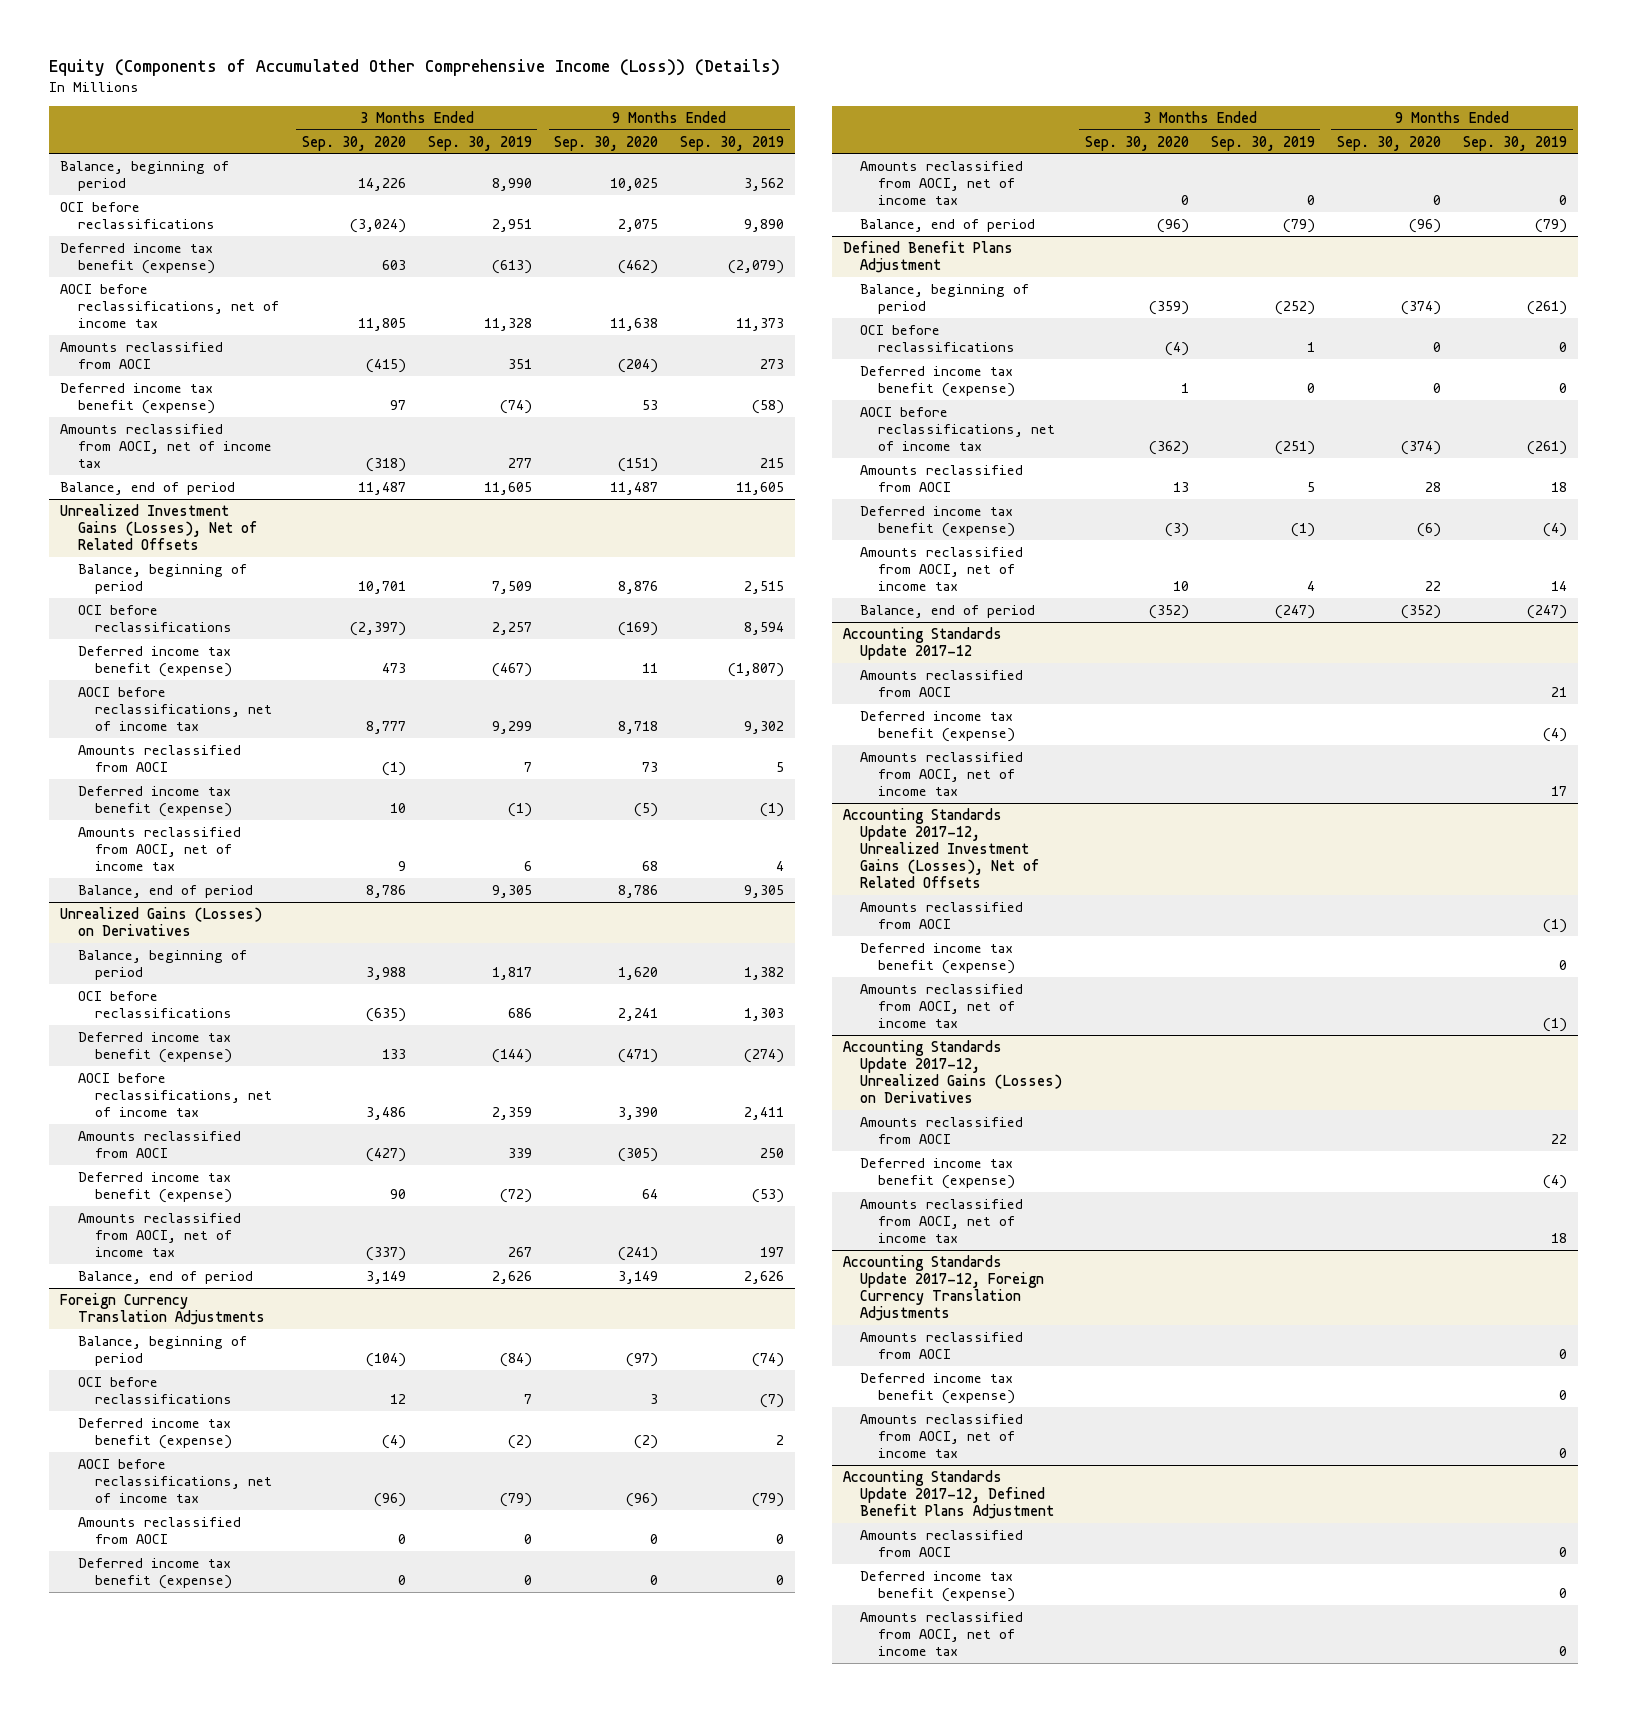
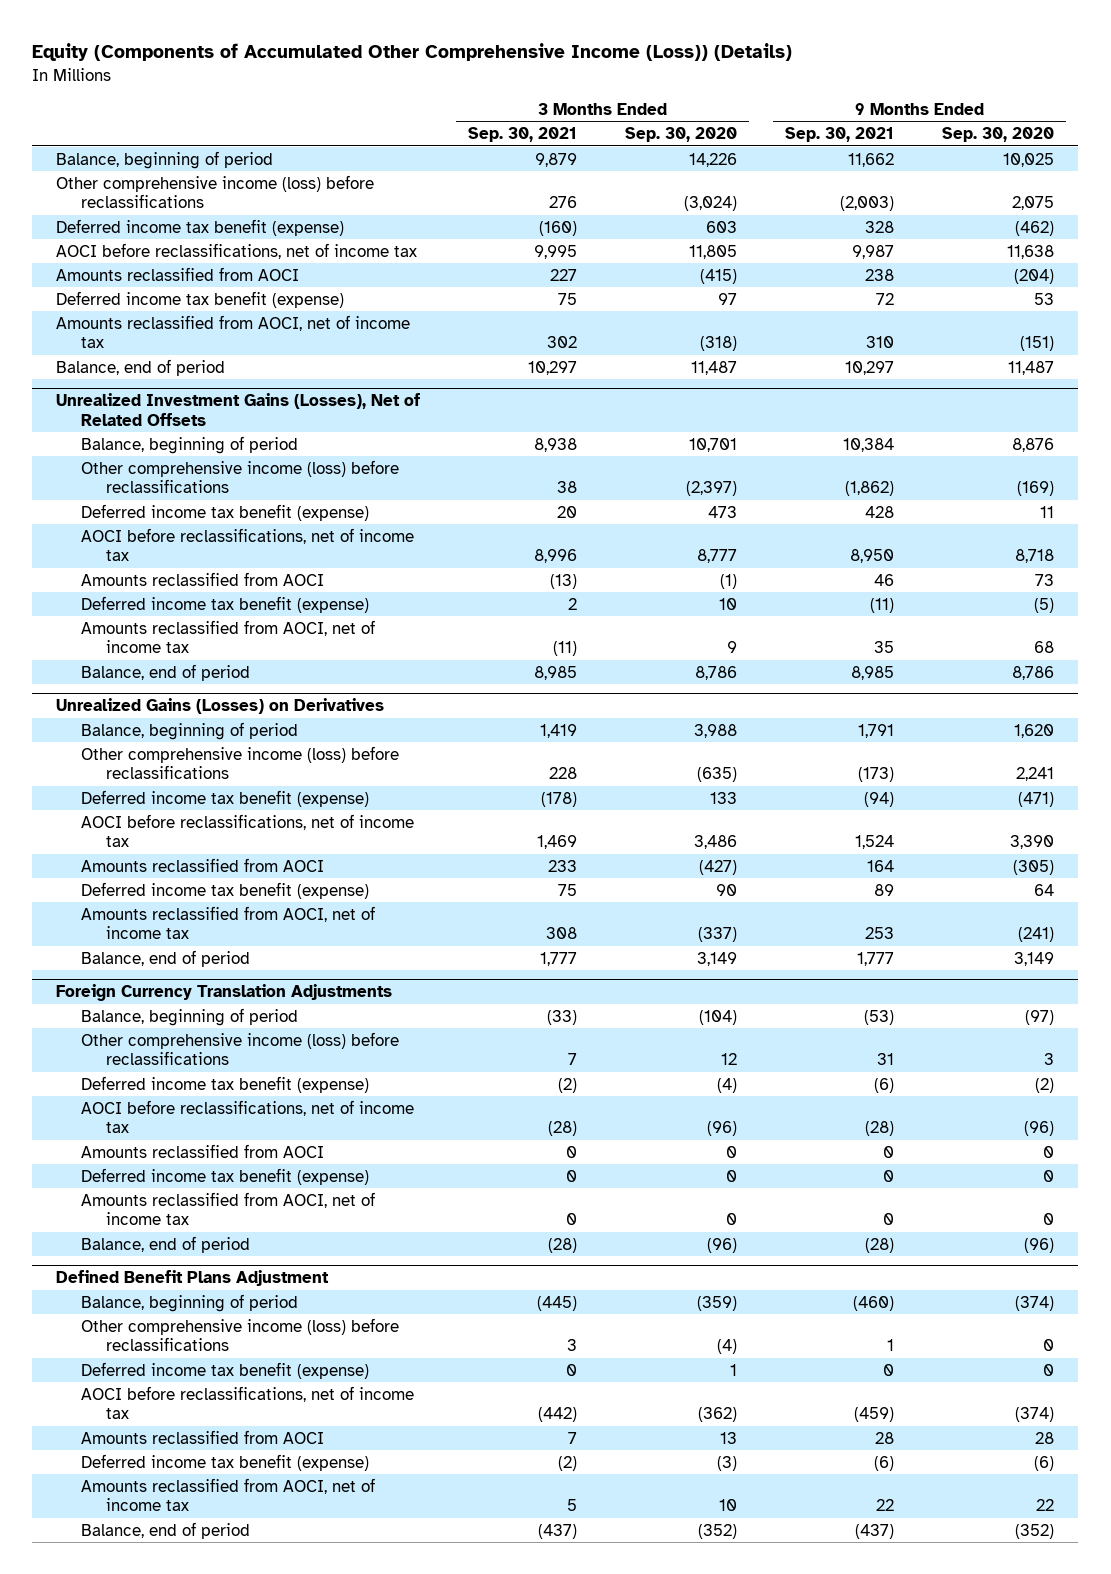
- | 3 Months Ended Sep. 30, 2020 | 3 Months Ended Sep. 30, 2019 | 9 Months Ended Sep. 30, 2020 | 9 Months Ended Sep. 30, 2019
+ | 3 Months Ended Sep. 30, 2021 | 3 Months Ended Sep. 30, 2020 | 9 Months Ended Sep. 30, 2021 | 9 Months Ended Sep. 30, 2020
- OCI before reclassifications | (3,024) | 2,951 | 2,075 | 9,890
+ Other comprehensive income (loss) before reclassifications | 276 | (3,024) | (2,003) | 2,075
@ Unrealized Investment Gains (Losses), Net of Related Offsets
- OCI before reclassifications | (2,397) | 2,257 | (169) | 8,594
+ Other comprehensive income (loss) before reclassifications | 38 | (2,397) | (1,862) | (169)
@ Unrealized Gains (Losses) on Derivatives
- OCI before reclassifications | (635) | 686 | 2,241 | 1,303
+ Other comprehensive income (loss) before reclassifications | 228 | (635) | (173) | 2,241
@ Foreign Currency Translation Adjustments
- OCI before reclassifications | 12 | 7 | 3 | (7)
+ Other comprehensive income (loss) before reclassifications | 7 | 12 | 31 | 3
@ Defined Benefit Plans Adjustment
- OCI before reclassifications | (4) | 1 | 0 | 0
+ Other comprehensive income (loss) before reclassifications | 3 | (4) | 1 | 0
- Accounting Standards Update 2017-12
- Amounts reclassified from AOCI | | | | 21
- Deferred income tax benefit (expense) | | | | (4)
- Amounts reclassified from AOCI, net of income tax | | | | 17
- Accounting Standards Update 2017-12, Unrealized Investment Gains (Losses), Net of Related Offsets
- Amounts reclassified from AOCI | | | | (1)
- Deferred income tax benefit (expense) | | | | 0
- Amounts reclassified from AOCI, net of income tax | | | | (1)
- Accounting Standards Update 2017-12, Unrealized Gains (Losses) on Derivatives
- Amounts reclassified from AOCI | | | | 22
- Deferred income tax benefit (expense) | | | | (4)
- Amounts reclassified from AOCI, net of income tax | | | | 18
- Accounting Standards Update 2017-12, Foreign Currency Translation Adjustments
- Amounts reclassified from AOCI | | | | 0
- Deferred income tax benefit (expense) | | | | 0
- Amounts reclassified from AOCI, net of income tax | | | | 0
- Accounting Standards Update 2017-12, Defined Benefit Plans Adjustment
- Amounts reclassified from AOCI | | | | 0
- Deferred income tax benefit (expense) | | | | 0
- Amounts reclassified from AOCI, net of income tax | | | | 0

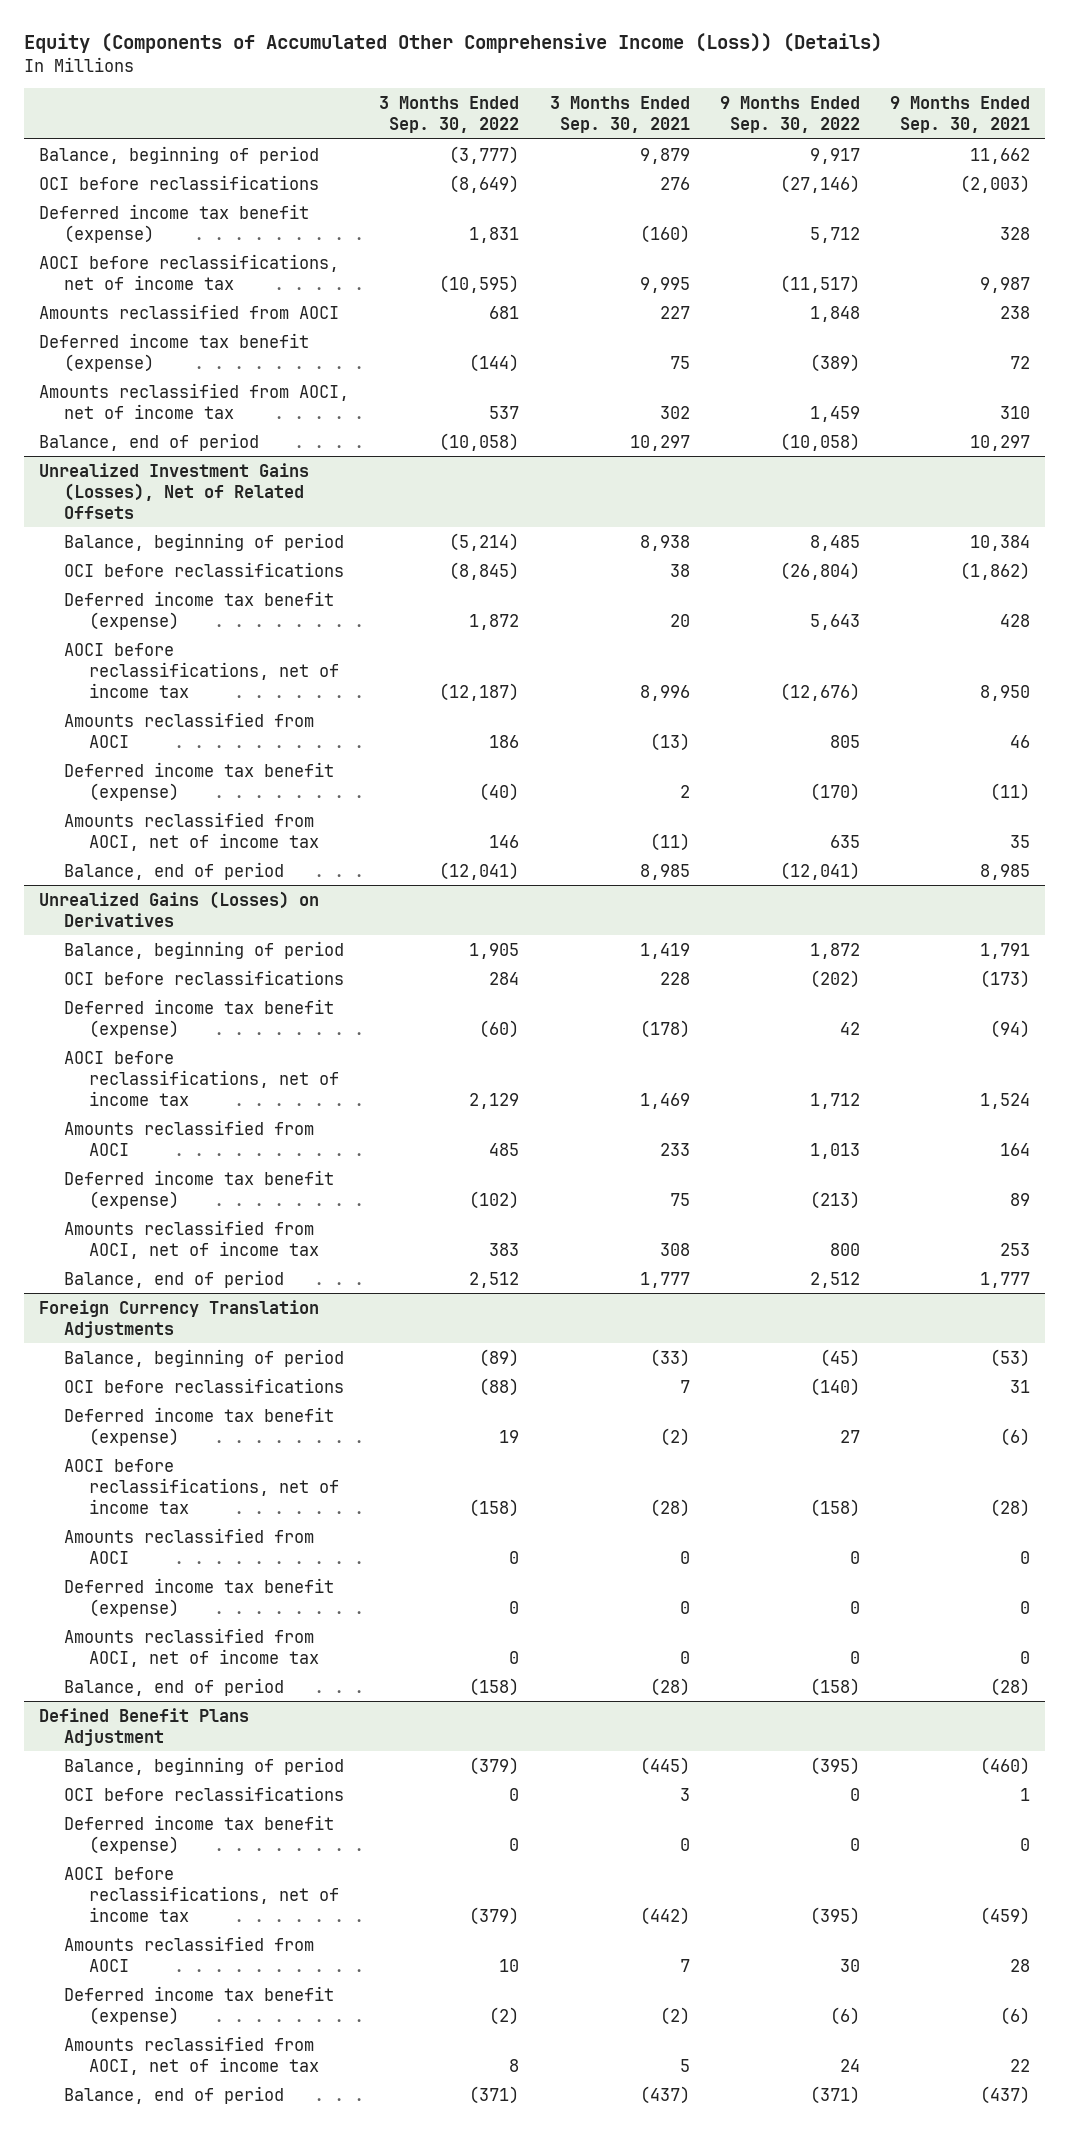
- | 3 Months Ended Sep. 30, 2021 | 3 Months Ended Sep. 30, 2020 | 9 Months Ended Sep. 30, 2021 | 9 Months Ended Sep. 30, 2020
+ | 3 Months Ended Sep. 30, 2022 | 3 Months Ended Sep. 30, 2021 | 9 Months Ended Sep. 30, 2022 | 9 Months Ended Sep. 30, 2021
- Other comprehensive income (loss) before reclassifications | 276 | (3,024) | (2,003) | 2,075
+ OCI before reclassifications | (8,649) | 276 | (27,146) | (2,003)
@ Unrealized Investment Gains (Losses), Net of Related Offsets
- Other comprehensive income (loss) before reclassifications | 38 | (2,397) | (1,862) | (169)
+ OCI before reclassifications | (8,845) | 38 | (26,804) | (1,862)
@ Unrealized Gains (Losses) on Derivatives
- Other comprehensive income (loss) before reclassifications | 228 | (635) | (173) | 2,241
+ OCI before reclassifications | 284 | 228 | (202) | (173)
@ Foreign Currency Translation Adjustments
- Other comprehensive income (loss) before reclassifications | 7 | 12 | 31 | 3
+ OCI before reclassifications | (88) | 7 | (140) | 31
@ Defined Benefit Plans Adjustment
- Other comprehensive income (loss) before reclassifications | 3 | (4) | 1 | 0
+ OCI before reclassifications | 0 | 3 | 0 | 1

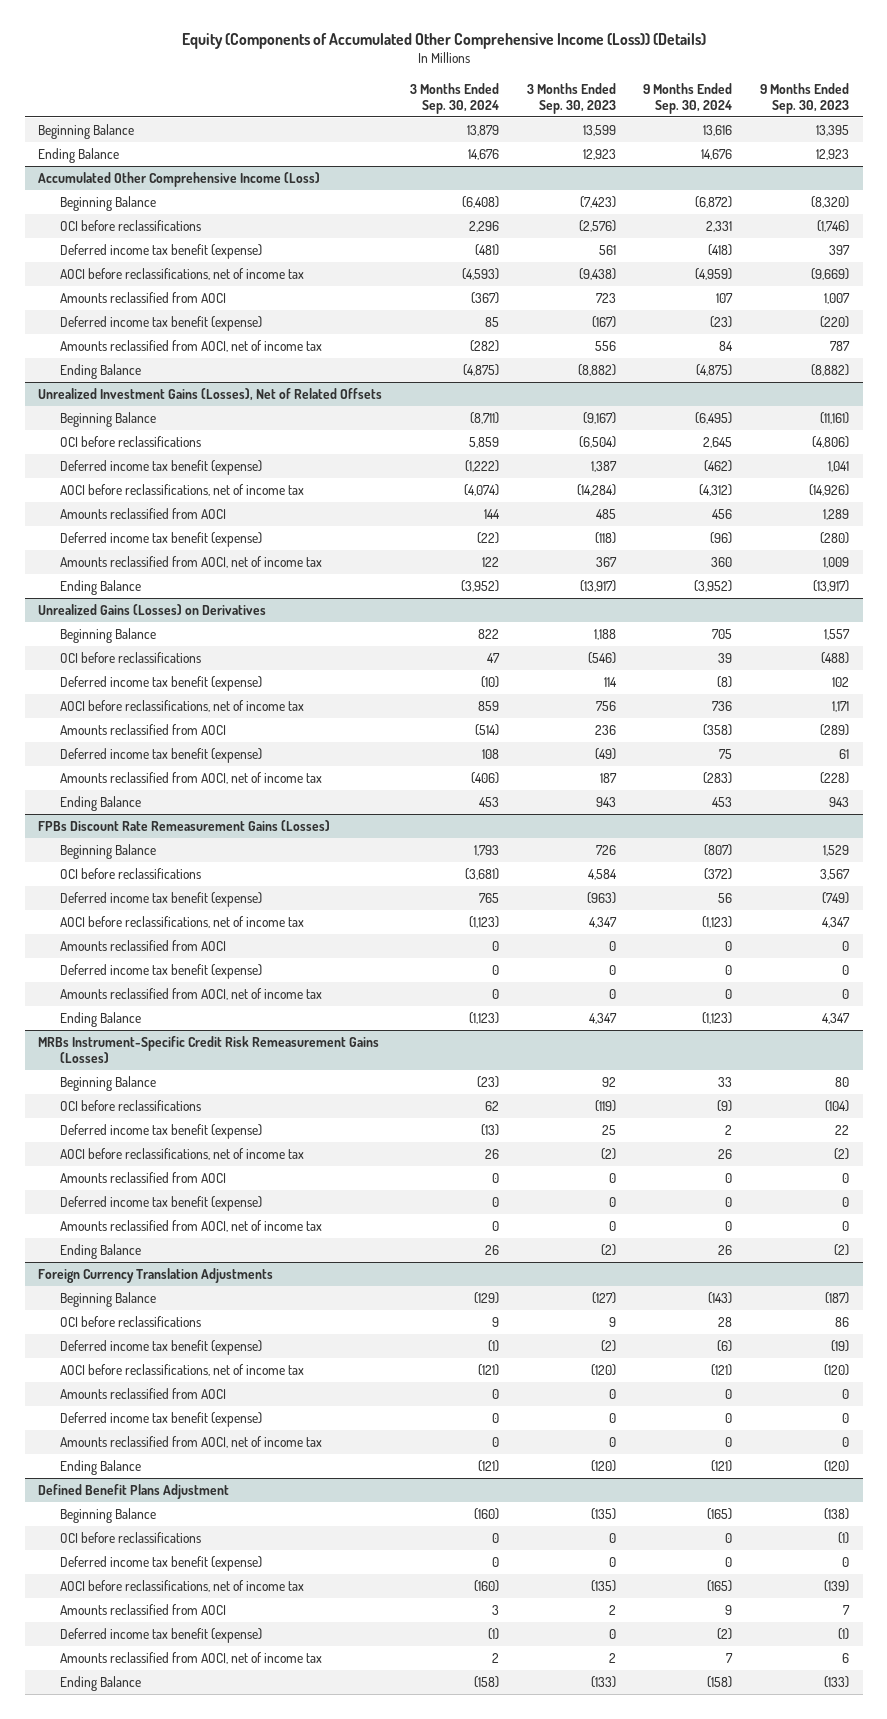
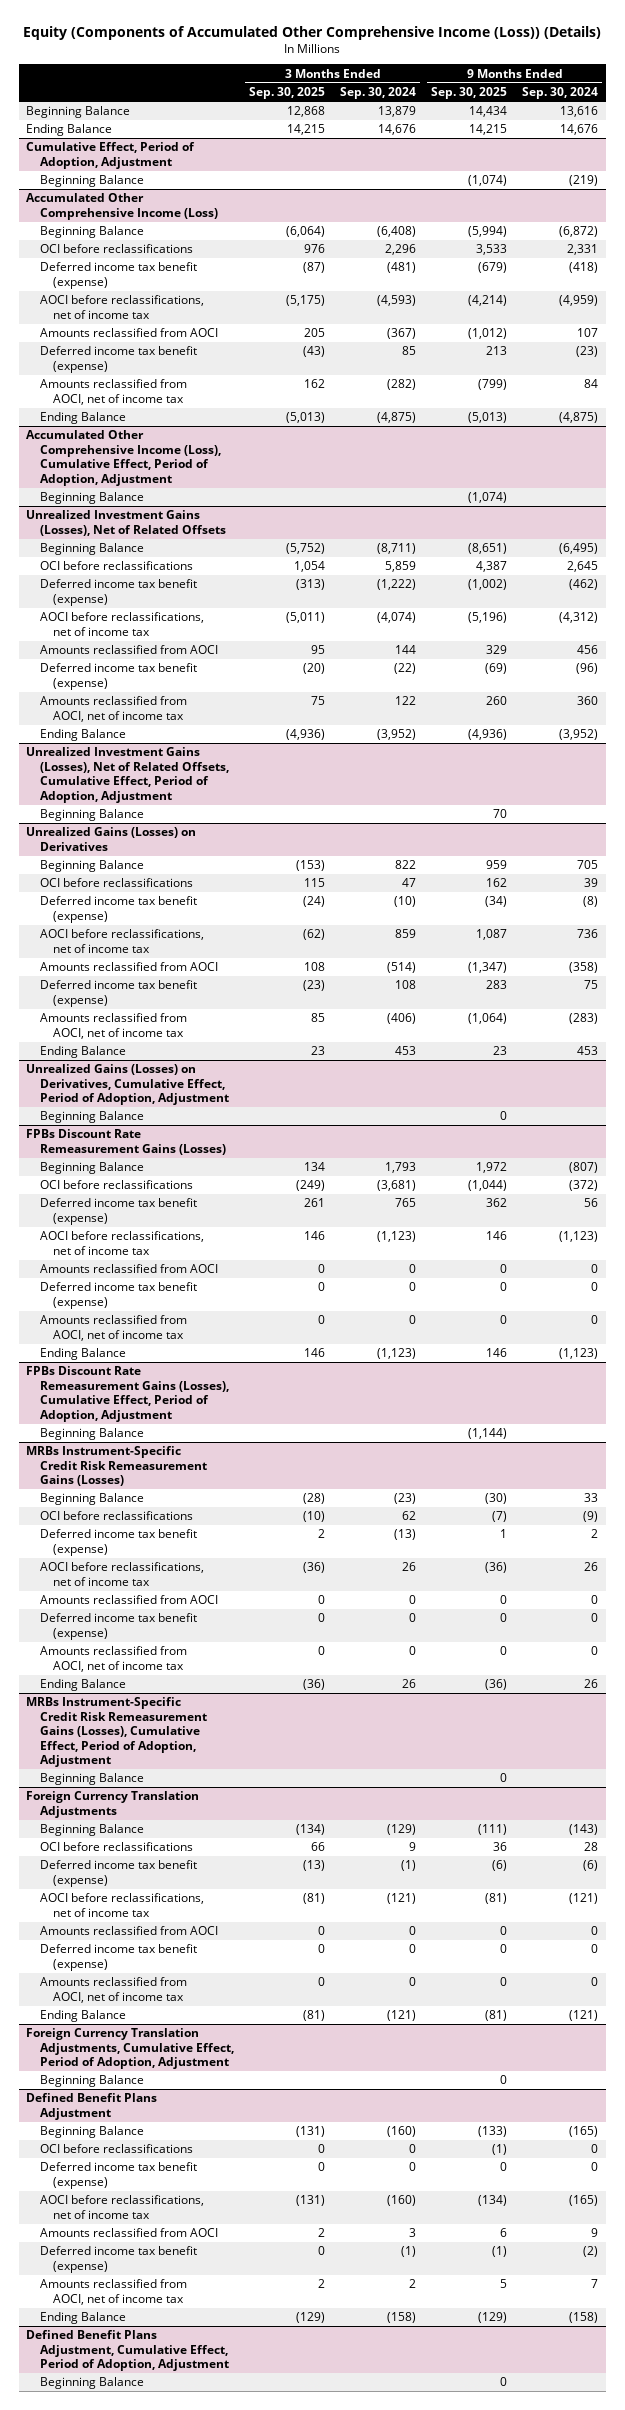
- | 3 Months Ended Sep. 30, 2024 | 3 Months Ended Sep. 30, 2023 | 9 Months Ended Sep. 30, 2024 | 9 Months Ended Sep. 30, 2023
+ | 3 Months Ended Sep. 30, 2025 | 3 Months Ended Sep. 30, 2024 | 9 Months Ended Sep. 30, 2025 | 9 Months Ended Sep. 30, 2024
+ Cumulative Effect, Period of Adoption, Adjustment
+ Beginning Balance | | | (1,074) | (219)
+ Accumulated Other Comprehensive Income (Loss), Cumulative Effect, Period of Adoption, Adjustment
+ Beginning Balance | | | (1,074) |
+ Unrealized Investment Gains (Losses), Net of Related Offsets, Cumulative Effect, Period of Adoption, Adjustment
+ Beginning Balance | | | 70 |
+ Unrealized Gains (Losses) on Derivatives, Cumulative Effect, Period of Adoption, Adjustment
+ Beginning Balance | | | 0 |
+ FPBs Discount Rate Remeasurement Gains (Losses), Cumulative Effect, Period of Adoption, Adjustment
+ Beginning Balance | | | (1,144) |
+ MRBs Instrument-Specific Credit Risk Remeasurement Gains (Losses), Cumulative Effect, Period of Adoption, Adjustment
+ Beginning Balance | | | 0 |
+ Foreign Currency Translation Adjustments, Cumulative Effect, Period of Adoption, Adjustment
+ Beginning Balance | | | 0 |
+ Defined Benefit Plans Adjustment, Cumulative Effect, Period of Adoption, Adjustment
+ Beginning Balance | | | 0 |

